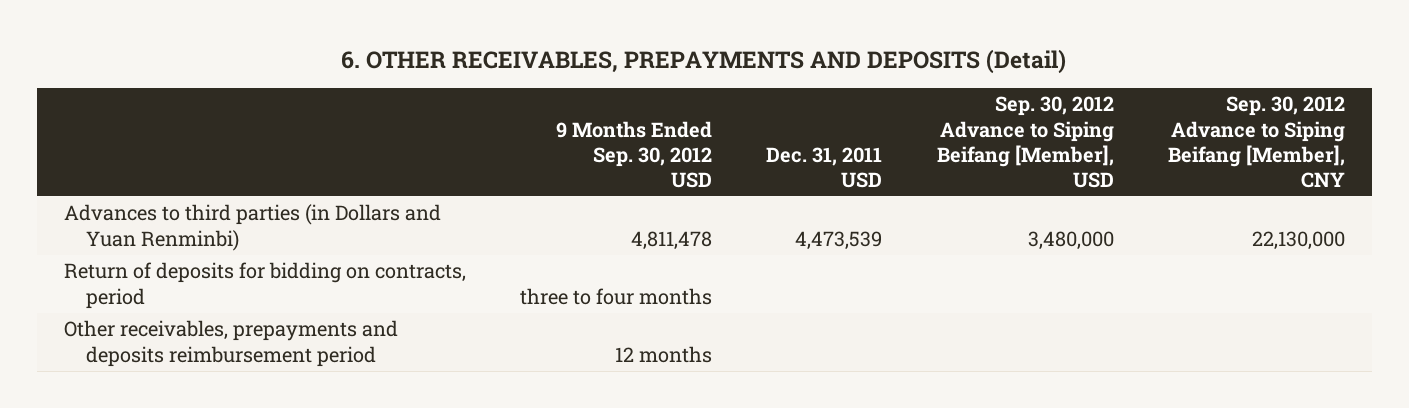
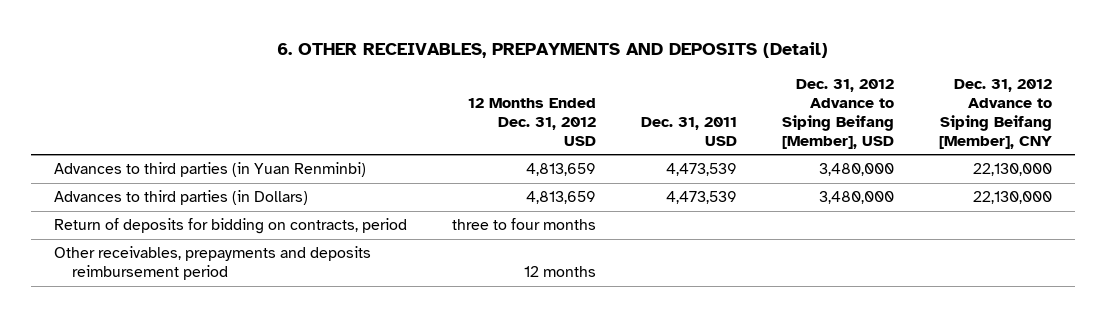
- | 9 Months Ended Sep. 30, 2012 USD | Dec. 31, 2011 USD | Sep. 30, 2012 Advance to Siping Beifang [Member], USD | Sep. 30, 2012 Advance to Siping Beifang [Member], CNY
+ | 12 Months Ended Dec. 31, 2012 USD | Dec. 31, 2011 USD | Dec. 31, 2012 Advance to Siping Beifang [Member], USD | Dec. 31, 2012 Advance to Siping Beifang [Member], CNY
- Advances to third parties (in Dollars and Yuan Renminbi) | 4,811,478 | 4,473,539 | 3,480,000 | 22,130,000
+ Advances to third parties (in Yuan Renminbi) | 4,813,659 | 4,473,539 | 3,480,000 | 22,130,000
+ Advances to third parties (in Dollars) | 4,813,659 | 4,473,539 | 3,480,000 | 22,130,000

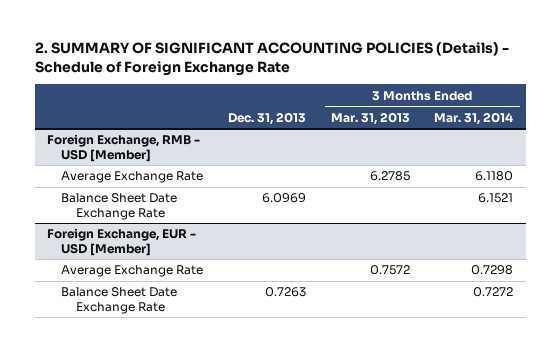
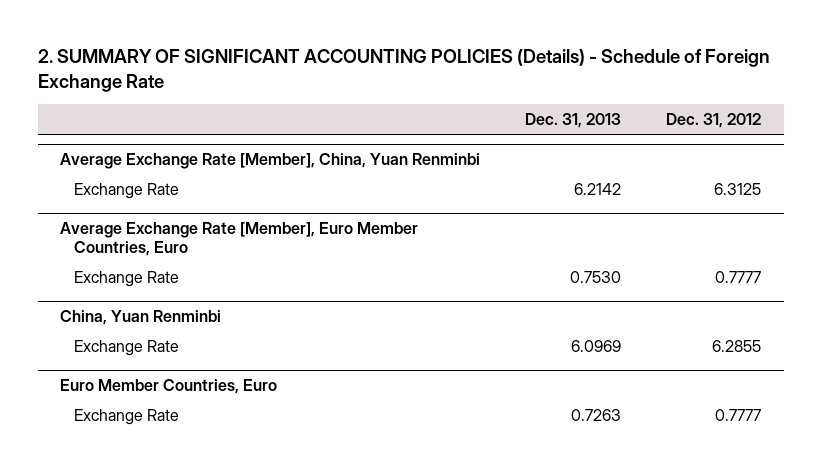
- | Dec. 31, 2013 | 3 Months Ended Mar. 31, 2013 | 3 Months Ended Mar. 31, 2014
+ | Dec. 31, 2013 | Dec. 31, 2012
- Foreign Exchange, RMB - USD [Member]
- Average Exchange Rate | | 6.2785 | 6.1180
- Balance Sheet Date Exchange Rate | 6.0969 | | 6.1521
- Foreign Exchange, EUR - USD [Member]
- Average Exchange Rate | | 0.7572 | 0.7298
- Balance Sheet Date Exchange Rate | 0.7263 | | 0.7272
+ Average Exchange Rate [Member], China, Yuan Renminbi
+ Exchange Rate | 6.2142 | 6.3125
+ Average Exchange Rate [Member], Euro Member Countries, Euro
+ Exchange Rate | 0.7530 | 0.7777
+ China, Yuan Renminbi
+ Exchange Rate | 6.0969 | 6.2855
+ Euro Member Countries, Euro
+ Exchange Rate | 0.7263 | 0.7777

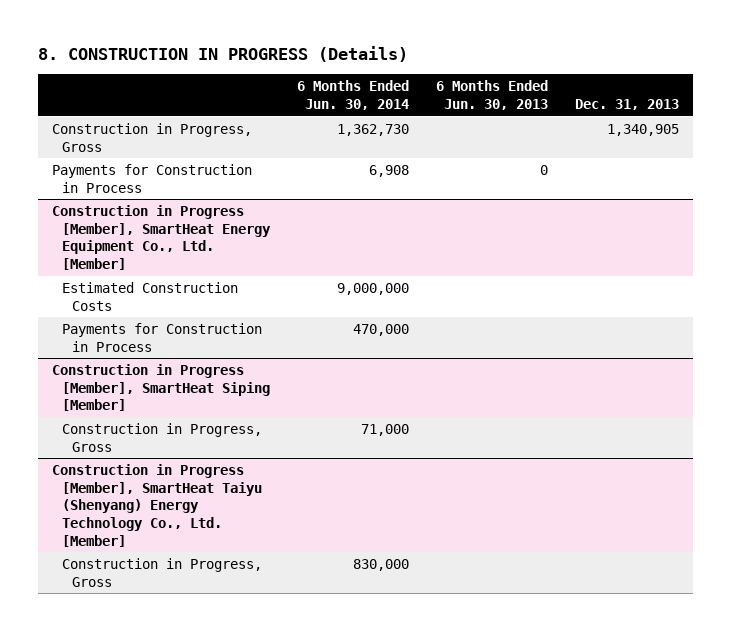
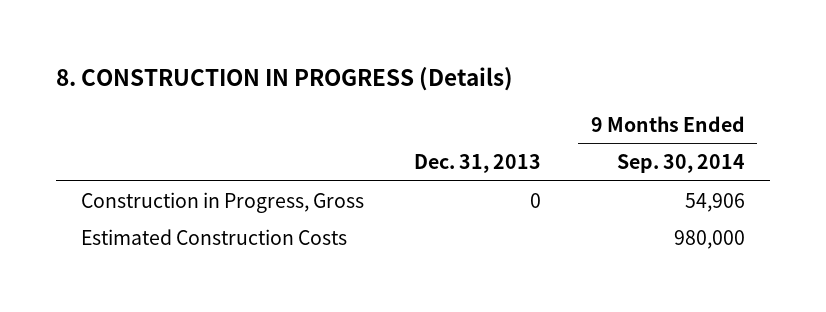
- | 6 Months Ended Jun. 30, 2014 | 6 Months Ended Jun. 30, 2013 | Dec. 31, 2013
+ | Dec. 31, 2013 | 9 Months Ended Sep. 30, 2014
- Construction in Progress, Gross | 1,362,730 | | 1,340,905
- Payments for Construction in Process | 6,908 | 0 |
- Construction in Progress [Member], SmartHeat Energy Equipment Co., Ltd. [Member]
- Estimated Construction Costs | 9,000,000 | |
- Payments for Construction in Process | 470,000 | |
- Construction in Progress [Member], SmartHeat Siping [Member]
- Construction in Progress, Gross | 71,000 | |
- Construction in Progress [Member], SmartHeat Taiyu (Shenyang) Energy Technology Co., Ltd. [Member]
- Construction in Progress, Gross | 830,000 | |
+ Construction in Progress, Gross | 0 | 54,906
+ Estimated Construction Costs | | 980,000

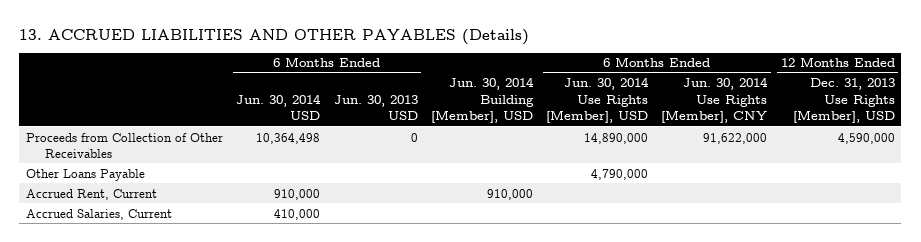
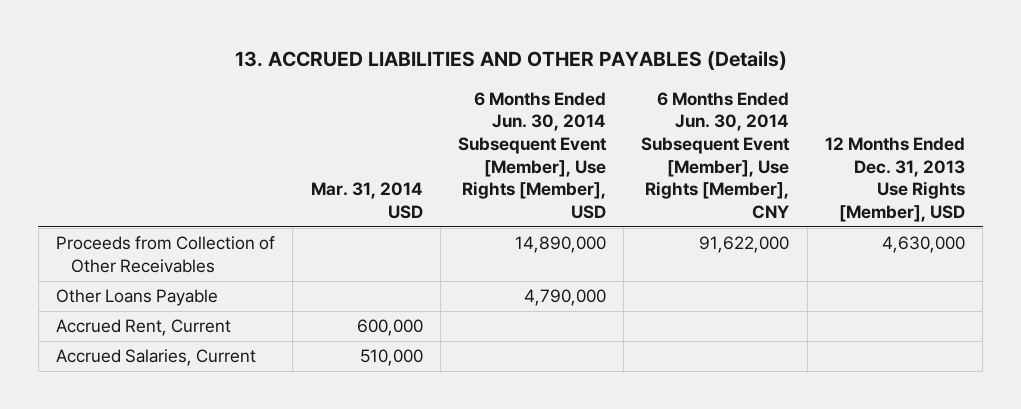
- | 6 Months Ended Jun. 30, 2014 USD | 6 Months Ended Jun. 30, 2013 USD | Jun. 30, 2014 Building [Member], USD | 6 Months Ended Jun. 30, 2014 Use Rights [Member], USD | 6 Months Ended Jun. 30, 2014 Use Rights [Member], CNY | 12 Months Ended Dec. 31, 2013 Use Rights [Member], USD
+ | Mar. 31, 2014 USD | 6 Months Ended Jun. 30, 2014 Subsequent Event [Member], Use Rights [Member], USD | 6 Months Ended Jun. 30, 2014 Subsequent Event [Member], Use Rights [Member], CNY | 12 Months Ended Dec. 31, 2013 Use Rights [Member], USD
- Proceeds from Collection of Other Receivables | 10,364,498 | 0 | | 14,890,000 | 91,622,000 | 4,590,000
+ Proceeds from Collection of Other Receivables | | 14,890,000 | 91,622,000 | 4,630,000

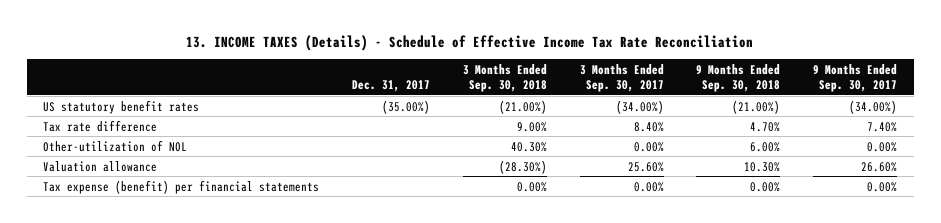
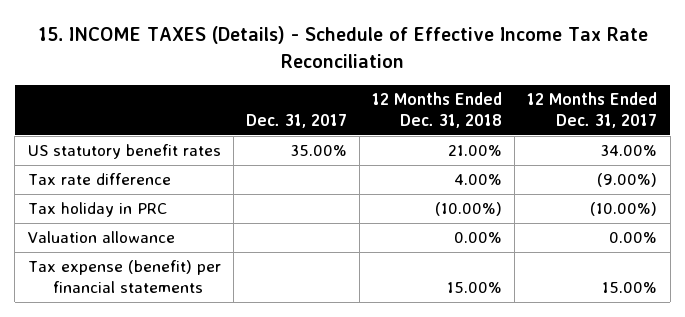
- 13. INCOME TAXES (Details) - Schedule of Effective Income Tax Rate Reconciliation
+ 15. INCOME TAXES (Details) - Schedule of Effective Income Tax Rate Reconciliation
- | Dec. 31, 2017 | 3 Months Ended Sep. 30, 2018 | 3 Months Ended Sep. 30, 2017 | 9 Months Ended Sep. 30, 2018 | 9 Months Ended Sep. 30, 2017
+ | Dec. 31, 2017 | 12 Months Ended Dec. 31, 2018 | 12 Months Ended Dec. 31, 2017
- US statutory benefit rates | (35.00%) | (21.00%) | (34.00%) | (21.00%) | (34.00%)
+ US statutory benefit rates | 35.00% | 21.00% | 34.00%
- Other-utilization of NOL | | 40.30% | 0.00% | 6.00% | 0.00%
+ Tax holiday in PRC | | (10.00%) | (10.00%)

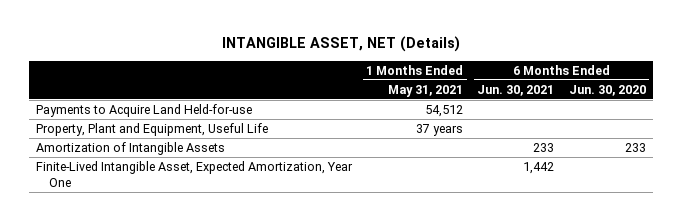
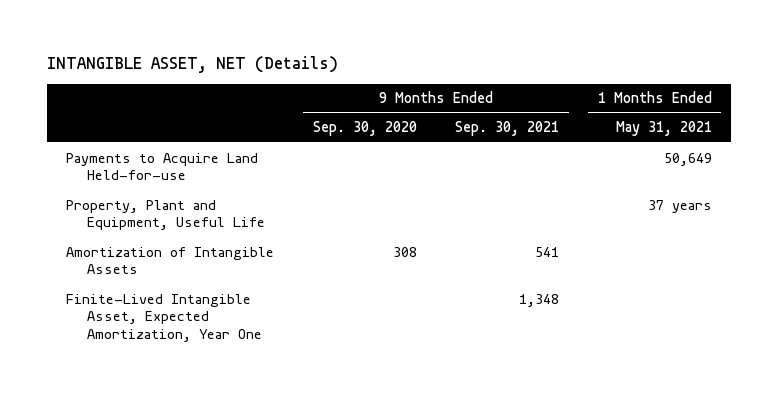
- | 1 Months Ended May 31, 2021 | 6 Months Ended Jun. 30, 2021 | 6 Months Ended Jun. 30, 2020
+ | 9 Months Ended Sep. 30, 2020 | 9 Months Ended Sep. 30, 2021 | 1 Months Ended May 31, 2021
- Payments to Acquire Land Held-for-use | 54,512 | |
+ Payments to Acquire Land Held-for-use | | | 50,649

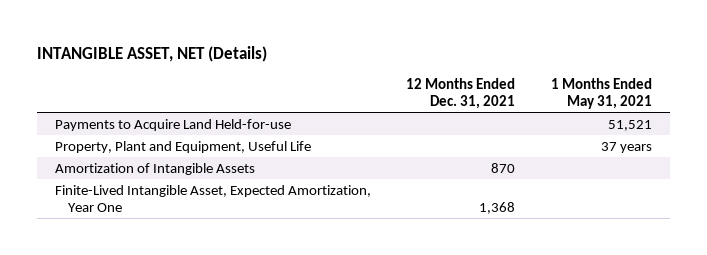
- | 9 Months Ended Sep. 30, 2020 | 9 Months Ended Sep. 30, 2021 | 1 Months Ended May 31, 2021
+ | 12 Months Ended Dec. 31, 2021 | 1 Months Ended May 31, 2021
- Payments to Acquire Land Held-for-use | | | 50,649
+ Payments to Acquire Land Held-for-use | | 51,521

